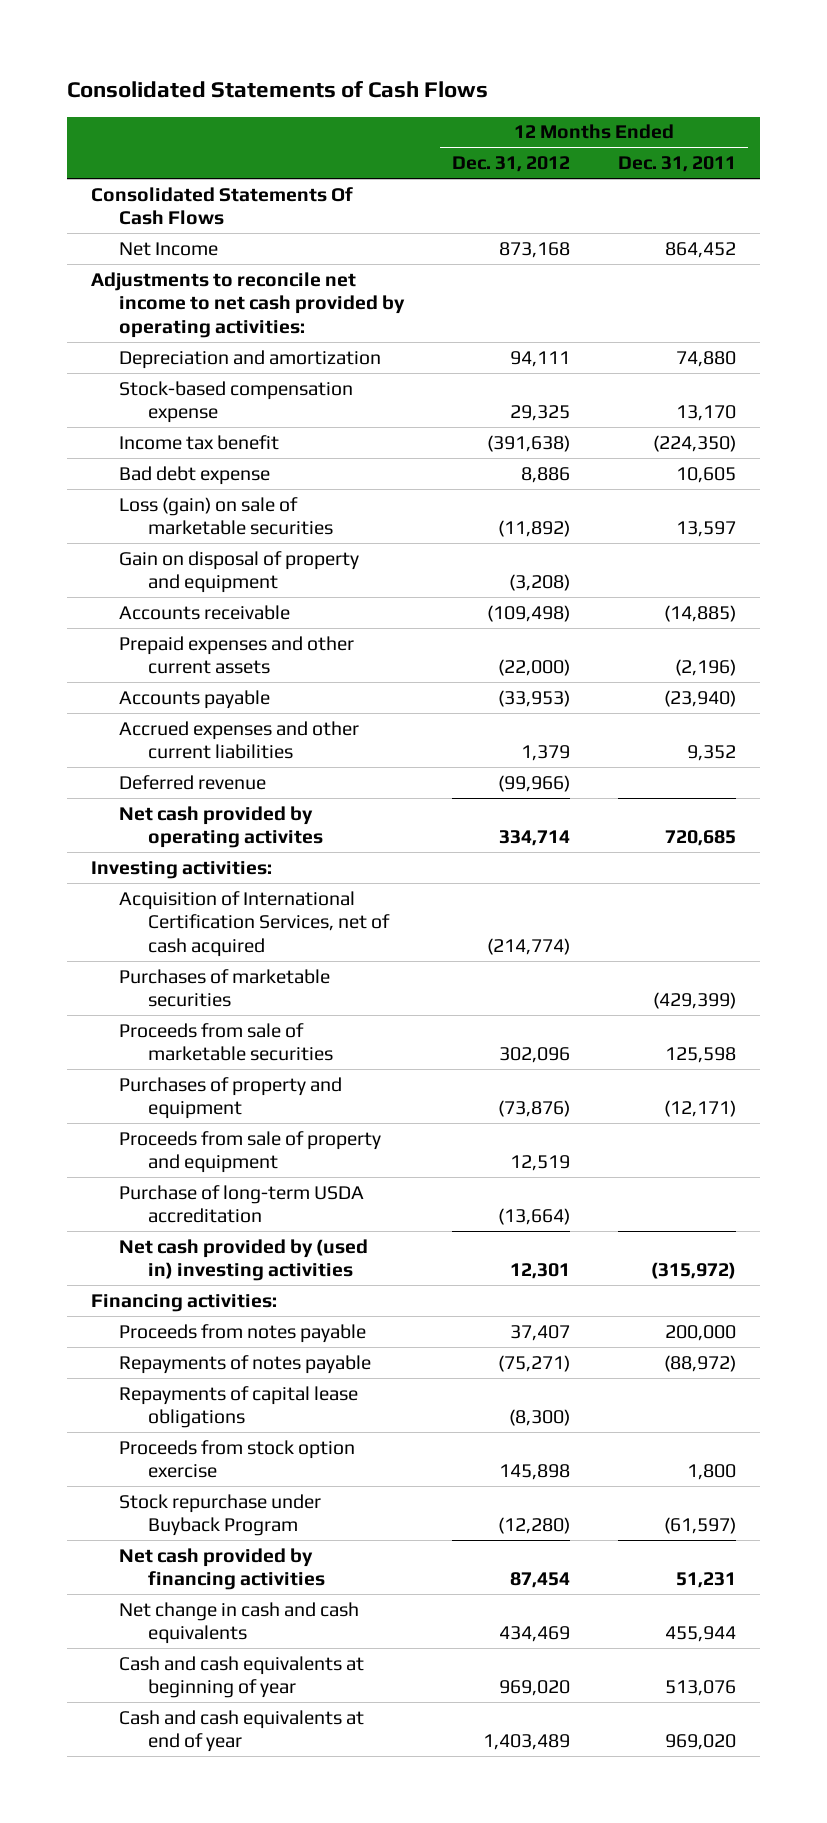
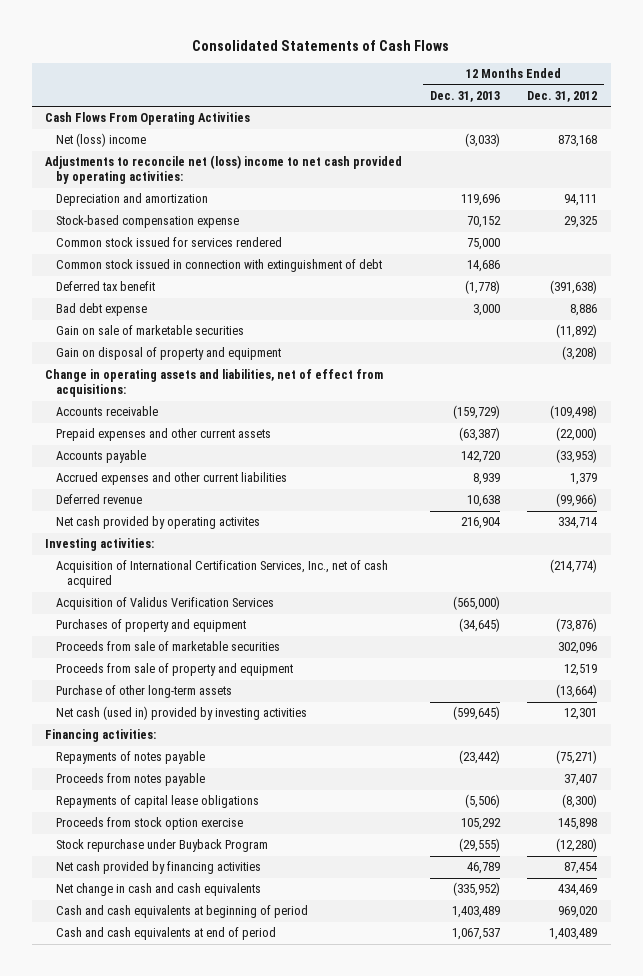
- | 12 Months Ended Dec. 31, 2012 | 12 Months Ended Dec. 31, 2011
+ | 12 Months Ended Dec. 31, 2013 | 12 Months Ended Dec. 31, 2012
- Consolidated Statements Of Cash Flows
- Net Income | 873,168 | 864,452
- Adjustments to reconcile net income to net cash provided by operating activities:
+ Cash Flows From Operating Activities
+ Net (loss) income | (3,033) | 873,168
+ Adjustments to reconcile net (loss) income to net cash provided by operating activities:
- Income tax benefit | (391,638) | (224,350)
+ Common stock issued for services rendered | 75,000 |
+ Common stock issued in connection with extinguishment of debt | 14,686 |
+ Deferred tax benefit | (1,778) | (391,638)
- Loss (gain) on sale of marketable securities | (11,892) | 13,597
+ Gain on sale of marketable securities | | (11,892)
+ Change in operating assets and liabilities, net of effect from acquisitions:
- Acquisition of International Certification Services, net of cash acquired | (214,774) |
- Purchases of marketable securities | | (429,399)
+ Acquisition of International Certification Services, Inc., net of cash acquired | | (214,774)
+ Acquisition of Validus Verification Services | (565,000) |
moved down: Proceeds from sale of marketable securities | | 302,096
- Purchase of long-term USDA accreditation | (13,664) |
- Net cash provided by (used in) investing activities | 12,301 | (315,972)
+ Purchase of other long-term assets | | (13,664)
+ Net cash (used in) provided by investing activities | (599,645) | 12,301
moved down: Proceeds from notes payable | | 37,407
- Cash and cash equivalents at beginning of year | 969,020 | 513,076
- Cash and cash equivalents at end of year | 1,403,489 | 969,020
+ Cash and cash equivalents at beginning of period | 1,403,489 | 969,020
+ Cash and cash equivalents at end of period | 1,067,537 | 1,403,489

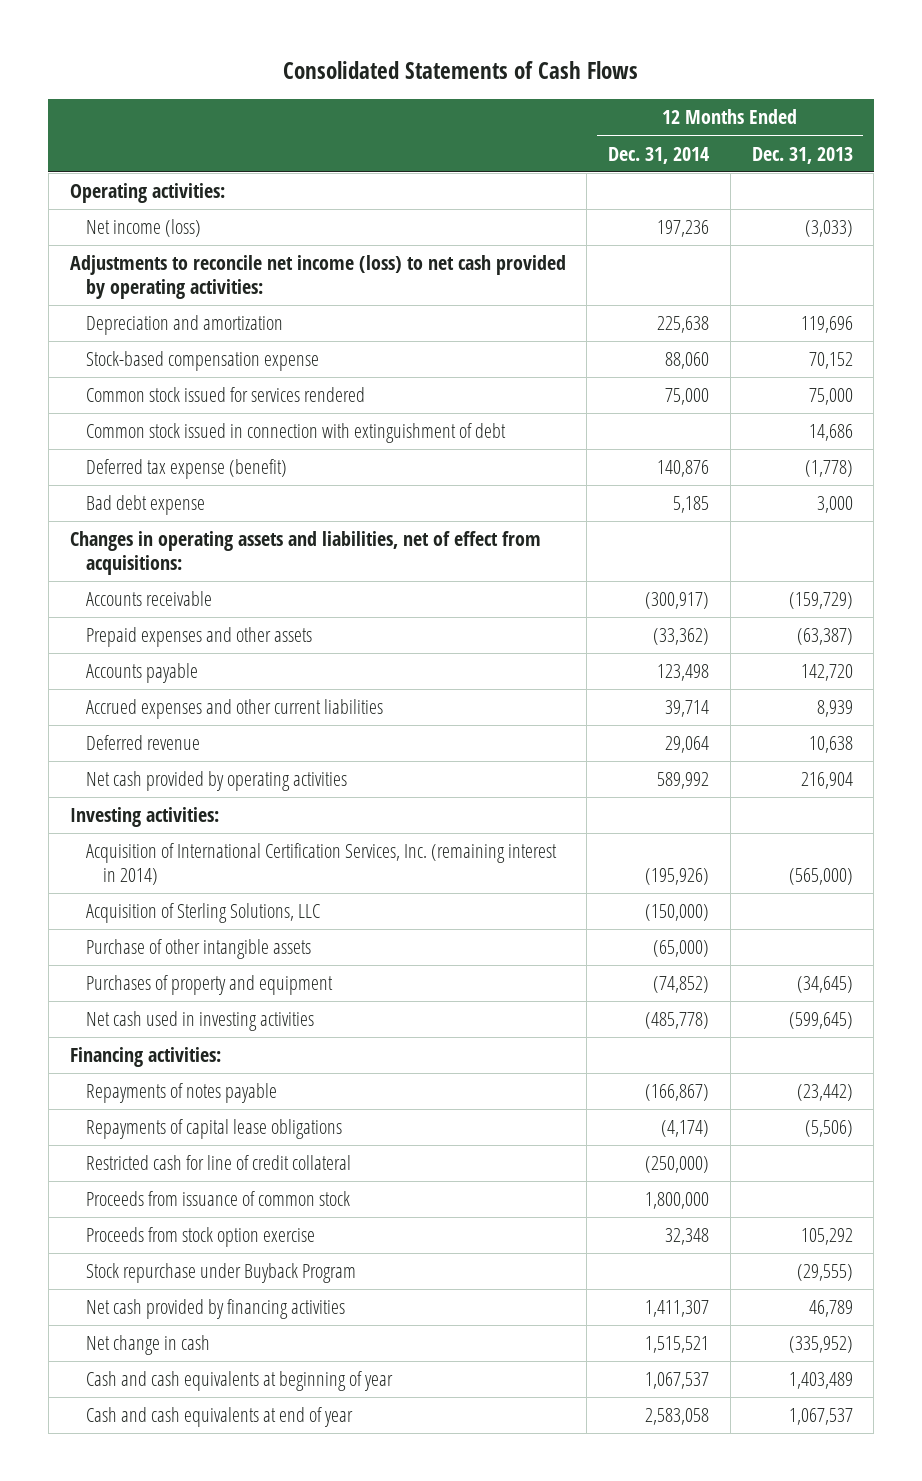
- | 12 Months Ended Dec. 31, 2013 | 12 Months Ended Dec. 31, 2012
+ | 12 Months Ended Dec. 31, 2014 | 12 Months Ended Dec. 31, 2013
- Cash Flows From Operating Activities
- Net (loss) income | (3,033) | 873,168
- Adjustments to reconcile net (loss) income to net cash provided by operating activities:
+ Operating activities:
+ Net income (loss) | 197,236 | (3,033)
+ Adjustments to reconcile net income (loss) to net cash provided by operating activities:
- Deferred tax benefit | (1,778) | (391,638)
+ Deferred tax expense (benefit) | 140,876 | (1,778)
- Gain on sale of marketable securities | | (11,892)
- Gain on disposal of property and equipment | | (3,208)
- Change in operating assets and liabilities, net of effect from acquisitions:
+ Changes in operating assets and liabilities, net of effect from acquisitions:
- Prepaid expenses and other current assets | (63,387) | (22,000)
+ Prepaid expenses and other assets | (33,362) | (63,387)
- Net cash provided by operating activites | 216,904 | 334,714
+ Net cash provided by operating activities | 589,992 | 216,904
- Acquisition of International Certification Services, Inc., net of cash acquired | | (214,774)
- Acquisition of Validus Verification Services | (565,000) |
+ Acquisition of International Certification Services, Inc. (remaining interest in 2014) | (195,926) | (565,000)
+ Acquisition of Sterling Solutions, LLC | (150,000) |
+ Purchase of other intangible assets | (65,000) |
- Proceeds from sale of marketable securities | | 302,096
- Proceeds from sale of property and equipment | | 12,519
- Purchase of other long-term assets | | (13,664)
- Net cash (used in) provided by investing activities | (599,645) | 12,301
+ Net cash used in investing activities | (485,778) | (599,645)
- Proceeds from notes payable | | 37,407
+ Restricted cash for line of credit collateral | (250,000) |
+ Proceeds from issuance of common stock | 1,800,000 |
- Net change in cash and cash equivalents | (335,952) | 434,469
- Cash and cash equivalents at beginning of period | 1,403,489 | 969,020
- Cash and cash equivalents at end of period | 1,067,537 | 1,403,489
+ Net change in cash | 1,515,521 | (335,952)
+ Cash and cash equivalents at beginning of year | 1,067,537 | 1,403,489
+ Cash and cash equivalents at end of year | 2,583,058 | 1,067,537

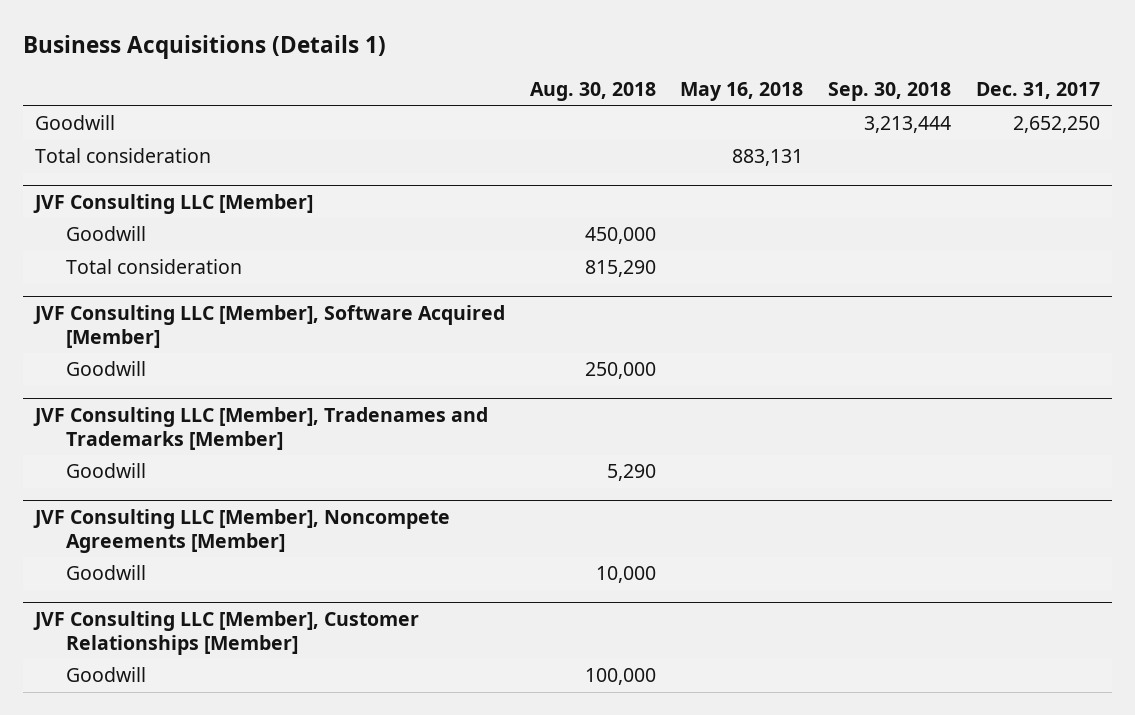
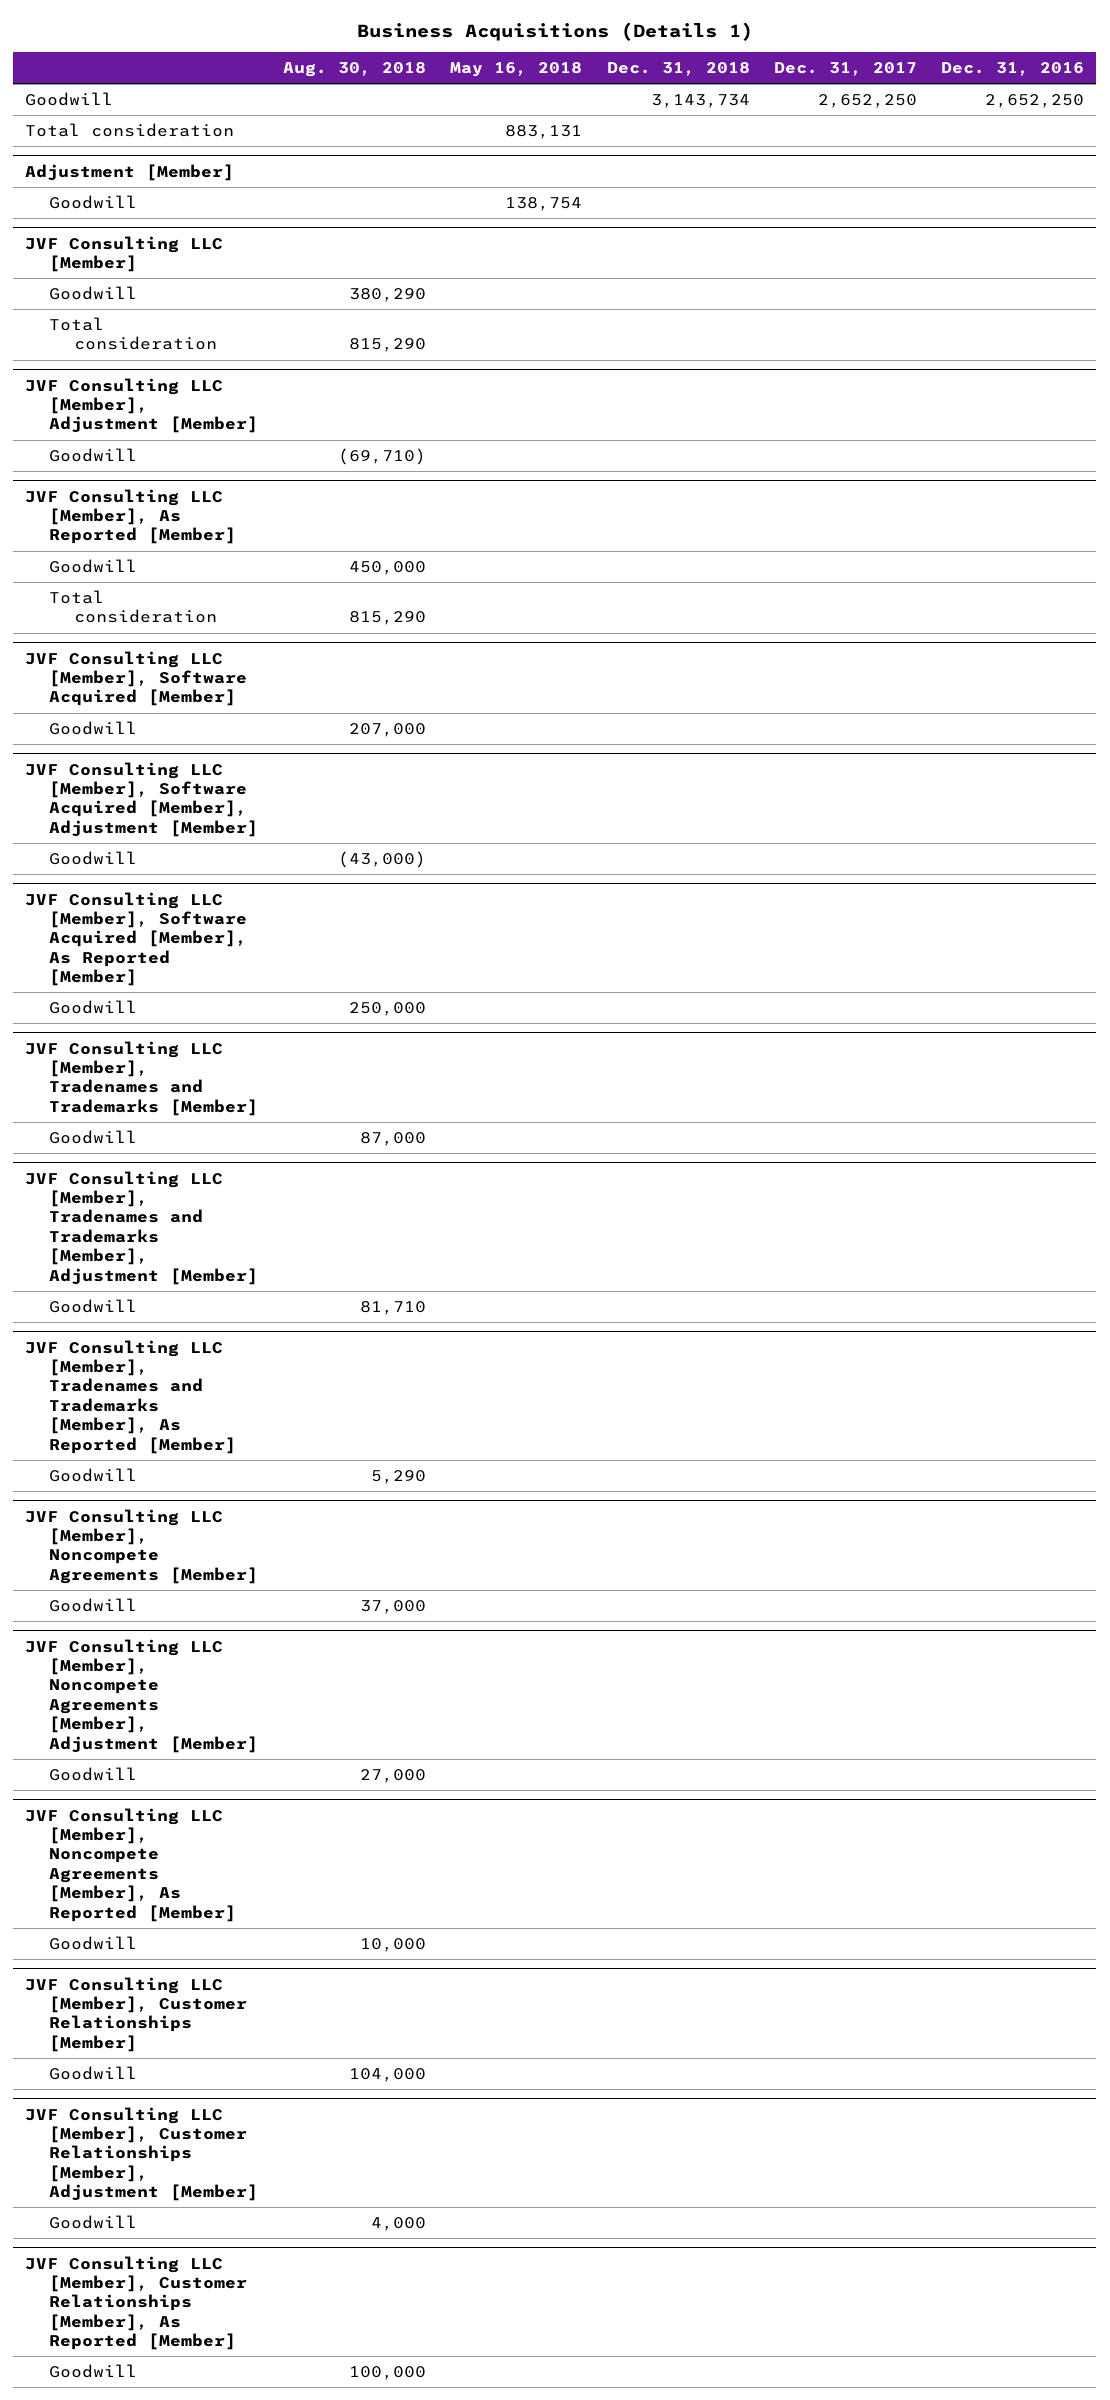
- | Aug. 30, 2018 | May 16, 2018 | Sep. 30, 2018 | Dec. 31, 2017
+ | Aug. 30, 2018 | May 16, 2018 | Dec. 31, 2018 | Dec. 31, 2017 | Dec. 31, 2016
+ Adjustment [Member]
+ Goodwill | | 138,754 | | |
@ JVF Consulting LLC [Member]
+ Goodwill | 380,290 | | | |
+ Total consideration | 815,290 | | | |
+ JVF Consulting LLC [Member], Adjustment [Member]
+ Goodwill | (69,710) | | | |
+ JVF Consulting LLC [Member], As Reported [Member]
@ JVF Consulting LLC [Member], Software Acquired [Member]
+ Goodwill | 207,000 | | | |
+ JVF Consulting LLC [Member], Software Acquired [Member], Adjustment [Member]
+ Goodwill | (43,000) | | | |
+ JVF Consulting LLC [Member], Software Acquired [Member], As Reported [Member]
@ JVF Consulting LLC [Member], Tradenames and Trademarks [Member]
+ Goodwill | 87,000 | | | |
+ JVF Consulting LLC [Member], Tradenames and Trademarks [Member], Adjustment [Member]
+ Goodwill | 81,710 | | | |
+ JVF Consulting LLC [Member], Tradenames and Trademarks [Member], As Reported [Member]
@ JVF Consulting LLC [Member], Noncompete Agreements [Member]
+ Goodwill | 37,000 | | | |
+ JVF Consulting LLC [Member], Noncompete Agreements [Member], Adjustment [Member]
+ Goodwill | 27,000 | | | |
+ JVF Consulting LLC [Member], Noncompete Agreements [Member], As Reported [Member]
@ JVF Consulting LLC [Member], Customer Relationships [Member]
+ Goodwill | 104,000 | | | |
+ JVF Consulting LLC [Member], Customer Relationships [Member], Adjustment [Member]
+ Goodwill | 4,000 | | | |
+ JVF Consulting LLC [Member], Customer Relationships [Member], As Reported [Member]

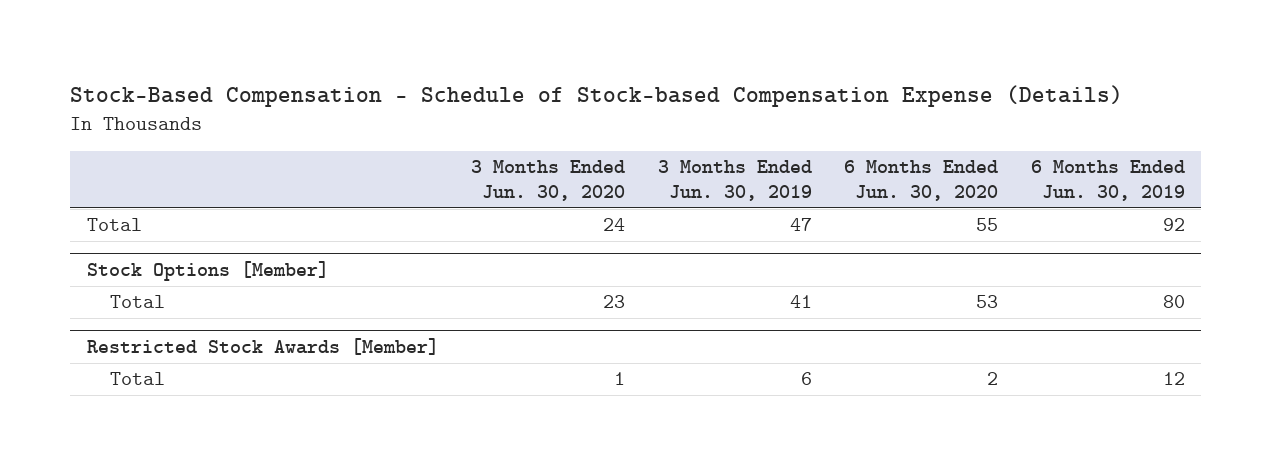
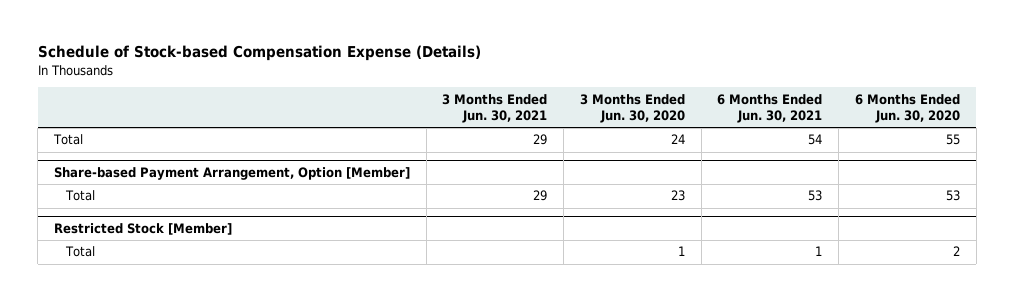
- Stock-Based Compensation - Schedule of Stock-based Compensation Expense (Details)
+ Schedule of Stock-based Compensation Expense (Details)
- | 3 Months Ended Jun. 30, 2020 | 3 Months Ended Jun. 30, 2019 | 6 Months Ended Jun. 30, 2020 | 6 Months Ended Jun. 30, 2019
+ | 3 Months Ended Jun. 30, 2021 | 3 Months Ended Jun. 30, 2020 | 6 Months Ended Jun. 30, 2021 | 6 Months Ended Jun. 30, 2020
- Stock Options [Member]
+ Share-based Payment Arrangement, Option [Member]
- Restricted Stock Awards [Member]
+ Restricted Stock [Member]

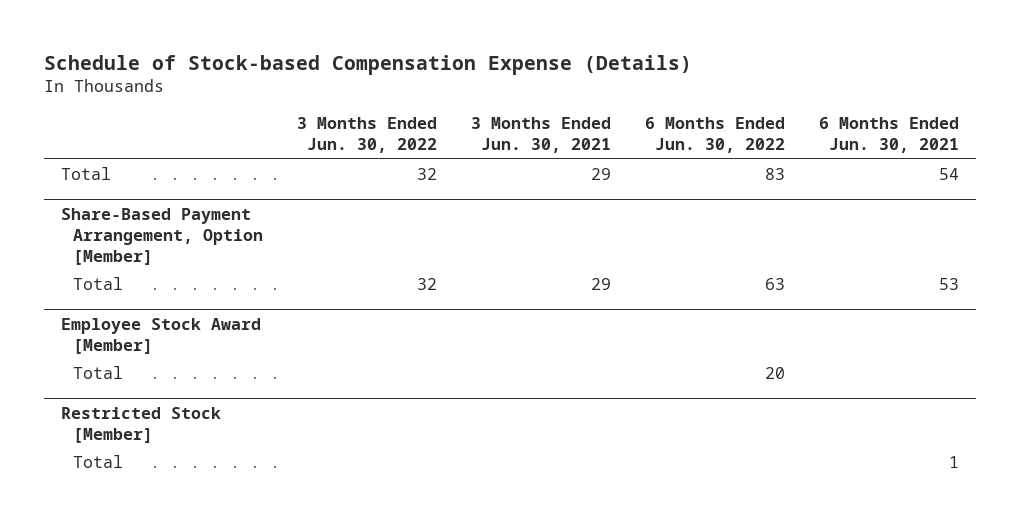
- | 3 Months Ended Jun. 30, 2021 | 3 Months Ended Jun. 30, 2020 | 6 Months Ended Jun. 30, 2021 | 6 Months Ended Jun. 30, 2020
+ | 3 Months Ended Jun. 30, 2022 | 3 Months Ended Jun. 30, 2021 | 6 Months Ended Jun. 30, 2022 | 6 Months Ended Jun. 30, 2021
- Share-based Payment Arrangement, Option [Member]
+ Share-Based Payment Arrangement, Option [Member]
+ Employee Stock Award [Member]
+ Total | | | 20 |

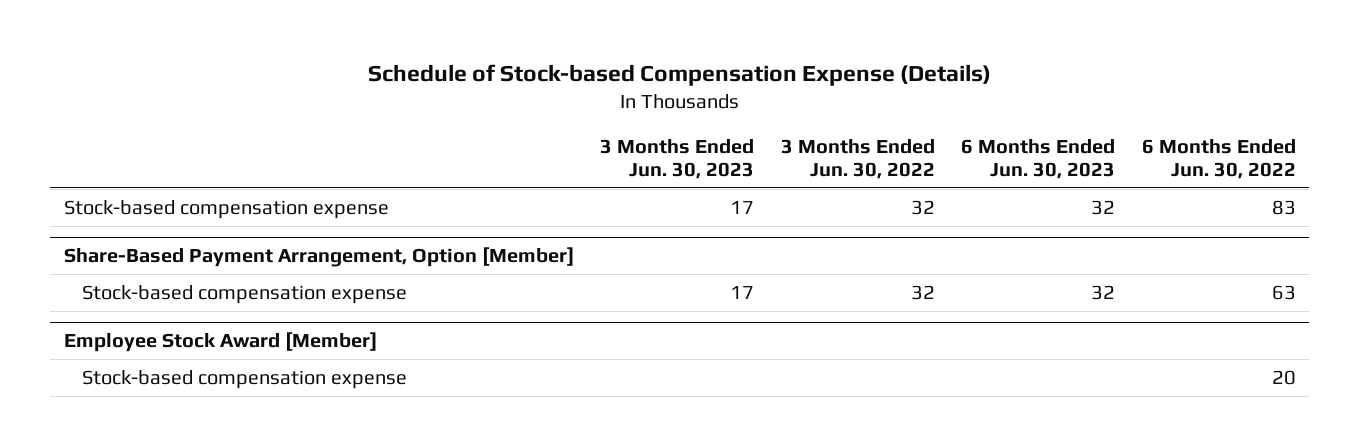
- | 3 Months Ended Jun. 30, 2022 | 3 Months Ended Jun. 30, 2021 | 6 Months Ended Jun. 30, 2022 | 6 Months Ended Jun. 30, 2021
+ | 3 Months Ended Jun. 30, 2023 | 3 Months Ended Jun. 30, 2022 | 6 Months Ended Jun. 30, 2023 | 6 Months Ended Jun. 30, 2022
- Total | 32 | 29 | 83 | 54
+ Stock-based compensation expense | 17 | 32 | 32 | 83
@ Share-Based Payment Arrangement, Option [Member]
- Total | 32 | 29 | 63 | 53
+ Stock-based compensation expense | 17 | 32 | 32 | 63
@ Employee Stock Award [Member]
- Total | | | 20 |
- Restricted Stock [Member]
- Total | | | | 1
@ Employee Stock Award [Member]
+ Stock-based compensation expense | | | | 20

